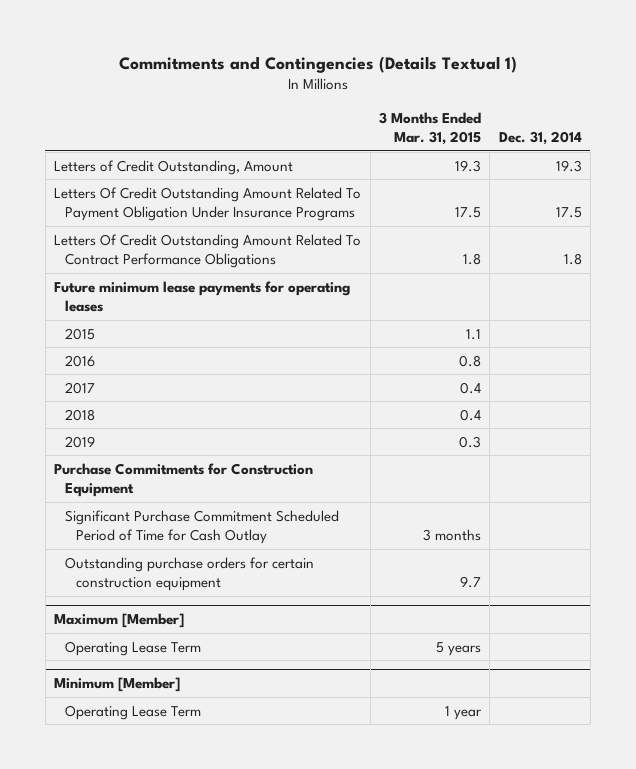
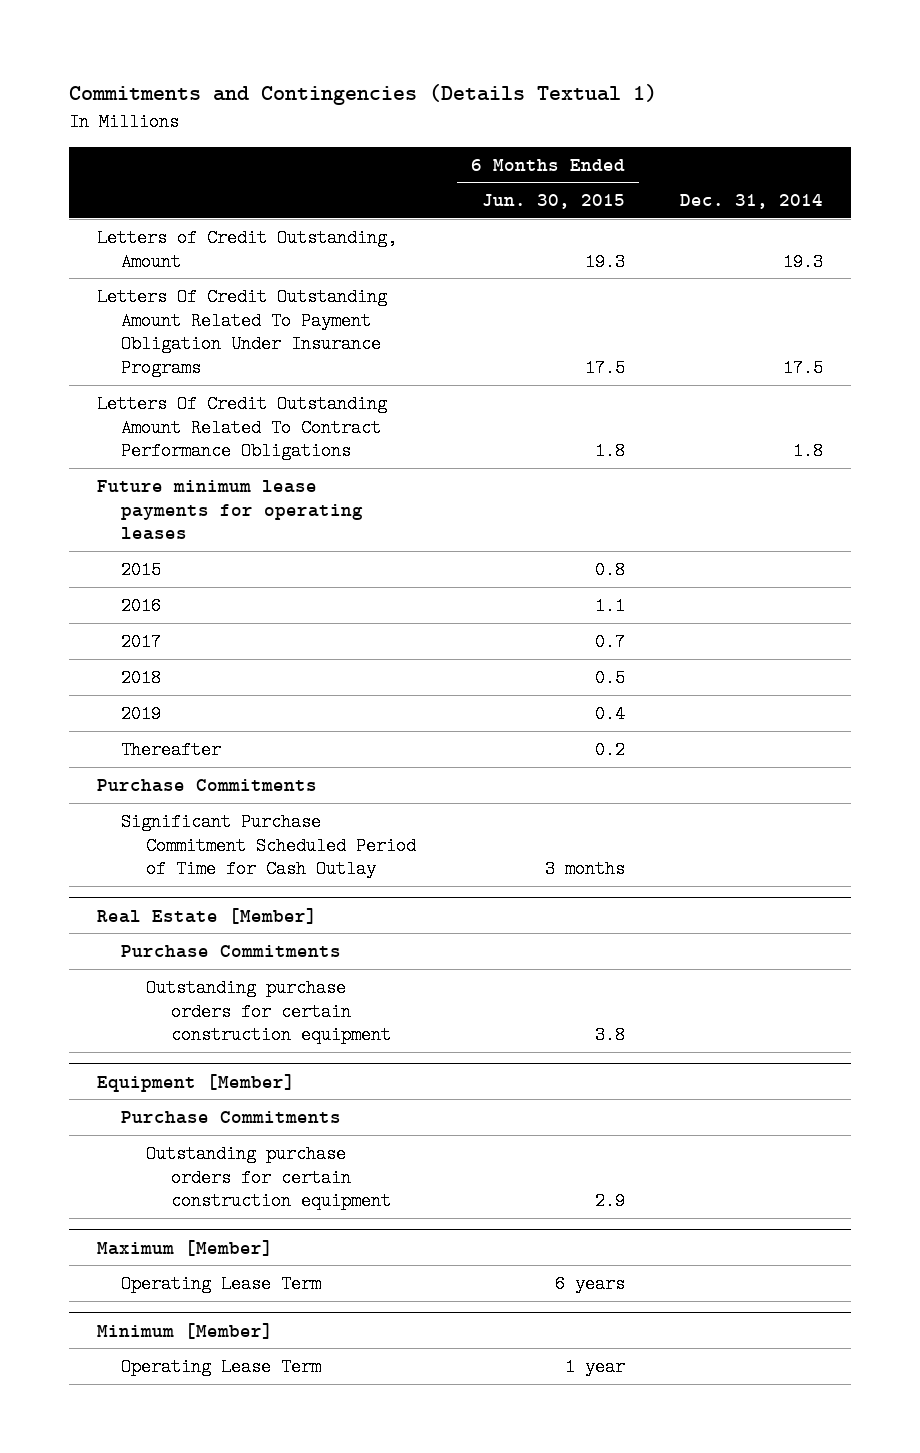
- | 3 Months Ended Mar. 31, 2015 | Dec. 31, 2014
+ | 6 Months Ended Jun. 30, 2015 | Dec. 31, 2014
- Purchase Commitments for Construction Equipment
+ Thereafter | 0.2 |
+ Purchase Commitments
- Outstanding purchase orders for certain construction equipment | 9.7 |
+ Real Estate [Member]
+ Purchase Commitments
+ Outstanding purchase orders for certain construction equipment | 3.8 |
+ Equipment [Member]
+ Purchase Commitments
+ Outstanding purchase orders for certain construction equipment | 2.9 |

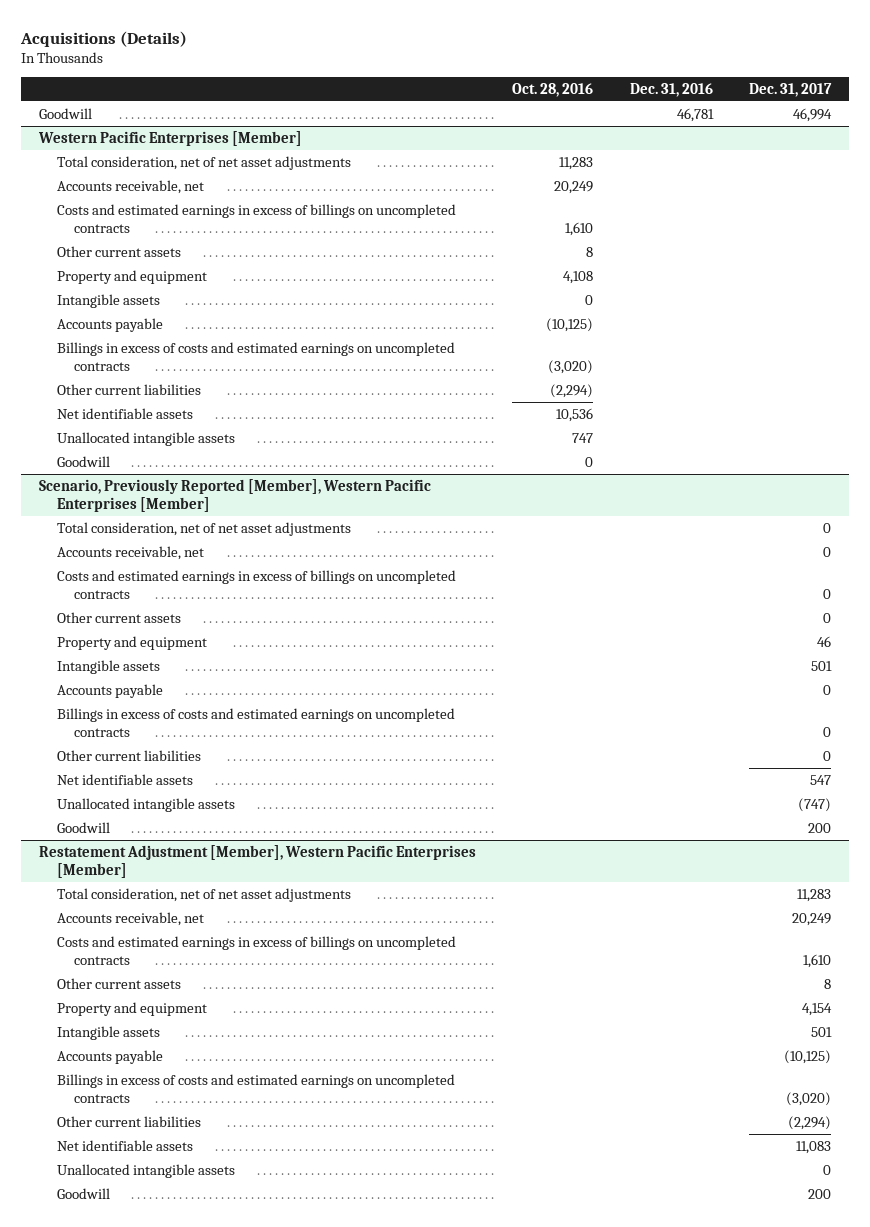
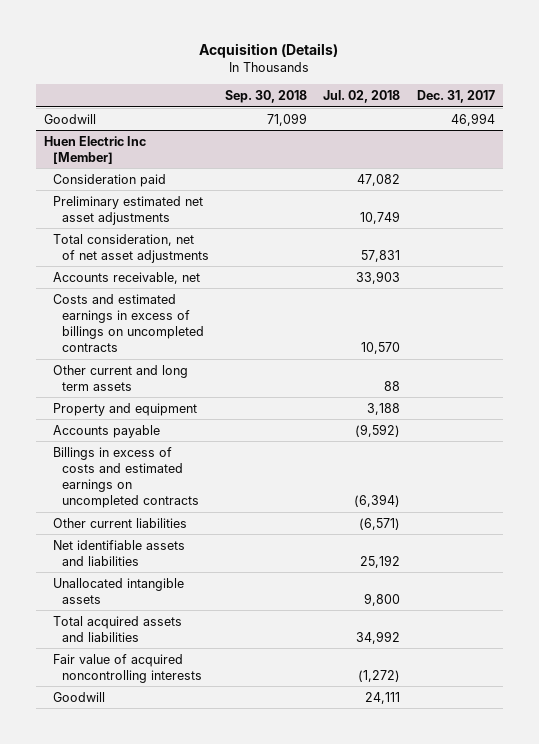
- Acquisitions (Details)
+ Acquisition (Details)
- | Oct. 28, 2016 | Dec. 31, 2016 | Dec. 31, 2017
+ | Sep. 30, 2018 | Jul. 02, 2018 | Dec. 31, 2017
- Western Pacific Enterprises [Member]
- Total consideration, net of net asset adjustments | 11,283 | |
- Accounts receivable, net | 20,249 | |
- Costs and estimated earnings in excess of billings on uncompleted contracts | 1,610 | |
- Other current assets | 8 | |
- Property and equipment | 4,108 | |
- Intangible assets | 0 | |
- Accounts payable | (10,125) | |
- Billings in excess of costs and estimated earnings on uncompleted contracts | (3,020) | |
- Other current liabilities | (2,294) | |
- Net identifiable assets | 10,536 | |
- Unallocated intangible assets | 747 | |
- Goodwill | 0 | |
- Scenario, Previously Reported [Member], Western Pacific Enterprises [Member]
- Total consideration, net of net asset adjustments | | | 0
- Accounts receivable, net | | | 0
- Costs and estimated earnings in excess of billings on uncompleted contracts | | | 0
- Other current assets | | | 0
- Property and equipment | | | 46
- Intangible assets | | | 501
- Accounts payable | | | 0
- Billings in excess of costs and estimated earnings on uncompleted contracts | | | 0
- Other current liabilities | | | 0
- Net identifiable assets | | | 547
- Unallocated intangible assets | | | (747)
- Goodwill | | | 200
- Restatement Adjustment [Member], Western Pacific Enterprises [Member]
- Total consideration, net of net asset adjustments | | | 11,283
- Accounts receivable, net | | | 20,249
- Costs and estimated earnings in excess of billings on uncompleted contracts | | | 1,610
- Other current assets | | | 8
- Property and equipment | | | 4,154
- Intangible assets | | | 501
- Accounts payable | | | (10,125)
- Billings in excess of costs and estimated earnings on uncompleted contracts | | | (3,020)
- Other current liabilities | | | (2,294)
- Net identifiable assets | | | 11,083
- Unallocated intangible assets | | | 0
- Goodwill | | | 200
+ Huen Electric Inc [Member]
+ Consideration paid | | 47,082 |
+ Preliminary estimated net asset adjustments | | 10,749 |
+ Total consideration, net of net asset adjustments | | 57,831 |
+ Accounts receivable, net | | 33,903 |
+ Costs and estimated earnings in excess of billings on uncompleted contracts | | 10,570 |
+ Other current and long term assets | | 88 |
+ Property and equipment | | 3,188 |
+ Accounts payable | | (9,592) |
+ Billings in excess of costs and estimated earnings on uncompleted contracts | | (6,394) |
+ Other current liabilities | | (6,571) |
+ Net identifiable assets and liabilities | | 25,192 |
+ Unallocated intangible assets | | 9,800 |
+ Total acquired assets and liabilities | | 34,992 |
+ Fair value of acquired noncontrolling interests | | (1,272) |
+ Goodwill | | 24,111 |

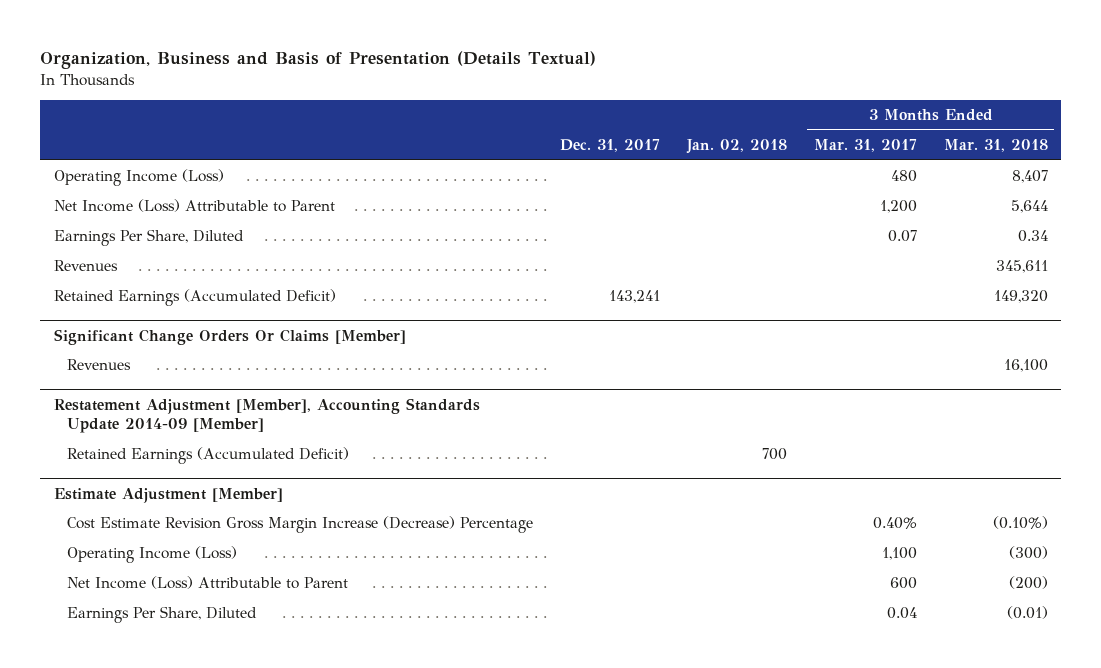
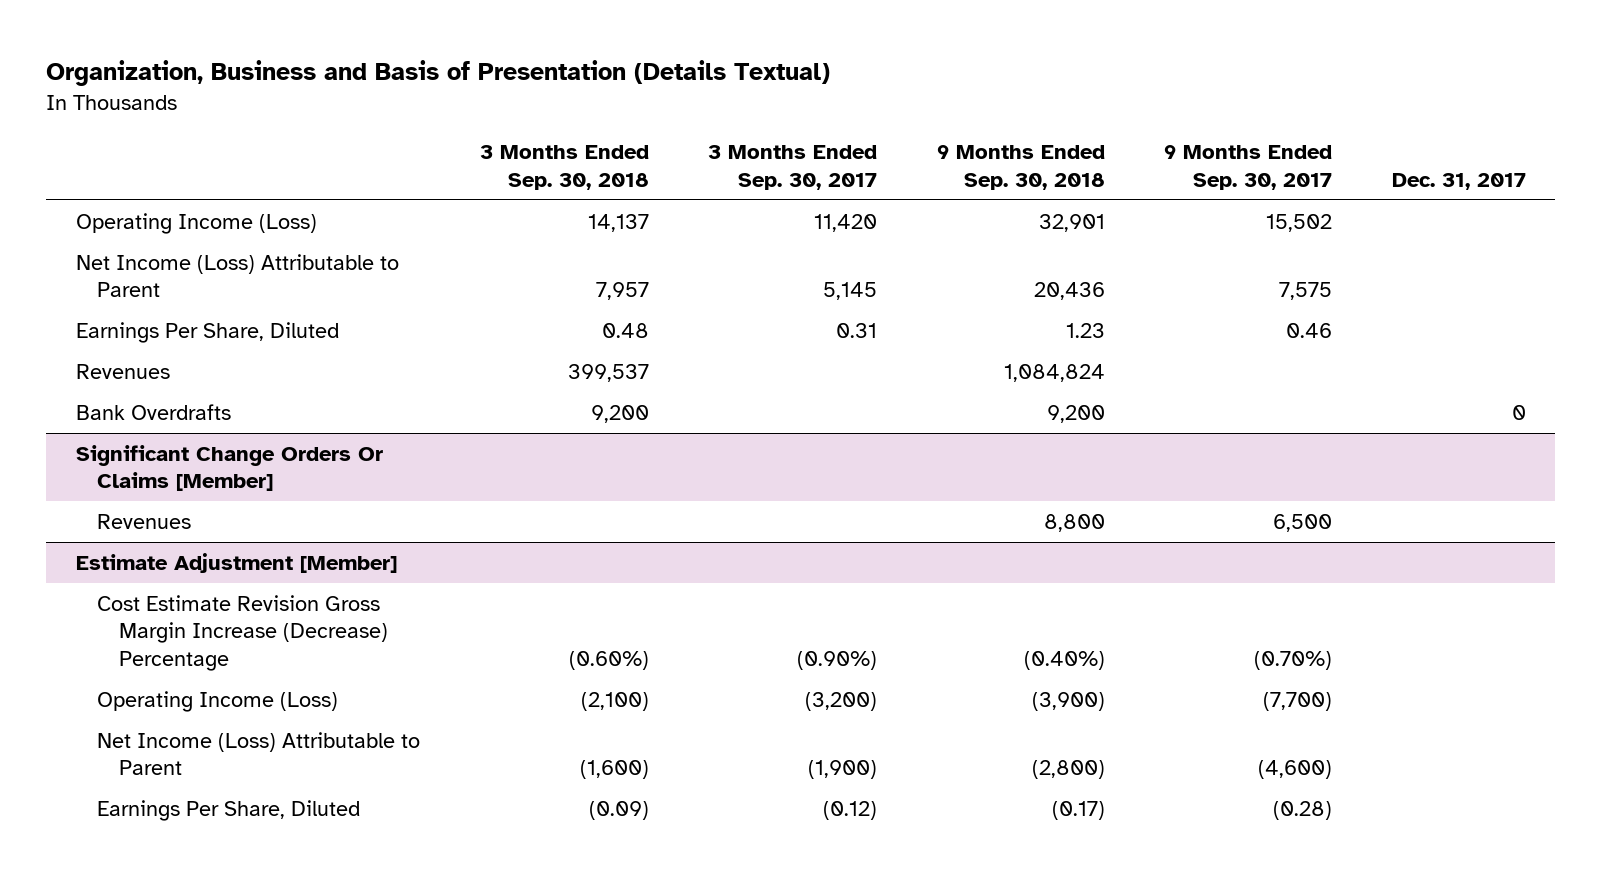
- | Dec. 31, 2017 | Jan. 02, 2018 | 3 Months Ended Mar. 31, 2017 | 3 Months Ended Mar. 31, 2018
+ | 3 Months Ended Sep. 30, 2018 | 3 Months Ended Sep. 30, 2017 | 9 Months Ended Sep. 30, 2018 | 9 Months Ended Sep. 30, 2017 | Dec. 31, 2017
- Retained Earnings (Accumulated Deficit) | 143,241 | | | 149,320
+ Bank Overdrafts | 9,200 | | 9,200 | | 0
- Restatement Adjustment [Member], Accounting Standards Update 2014-09 [Member]
- Retained Earnings (Accumulated Deficit) | | 700 | |

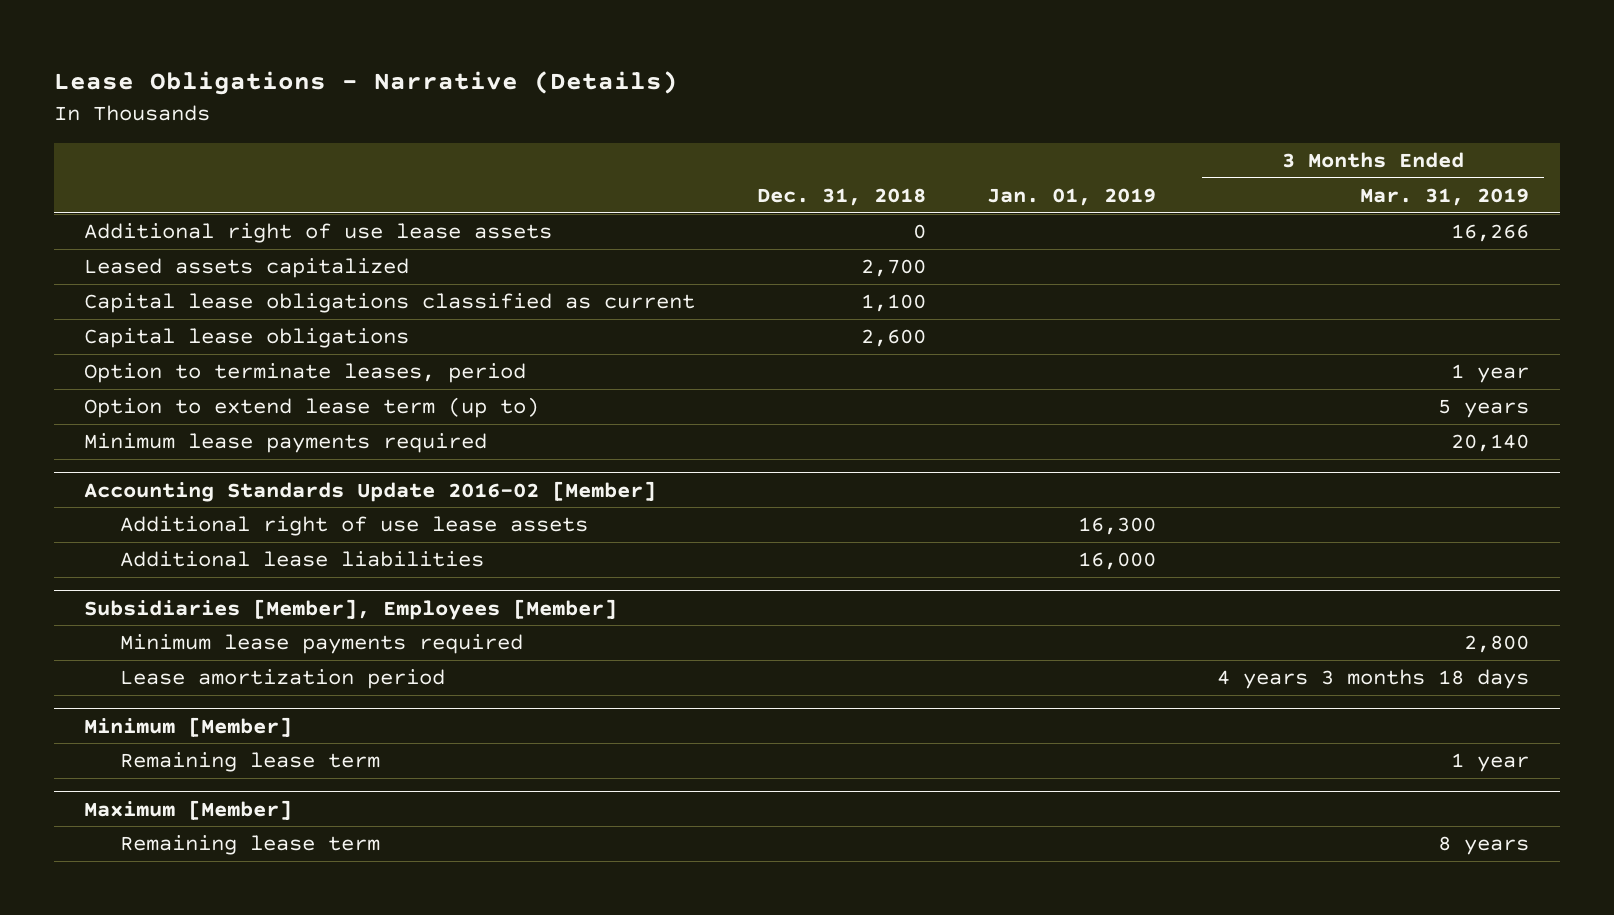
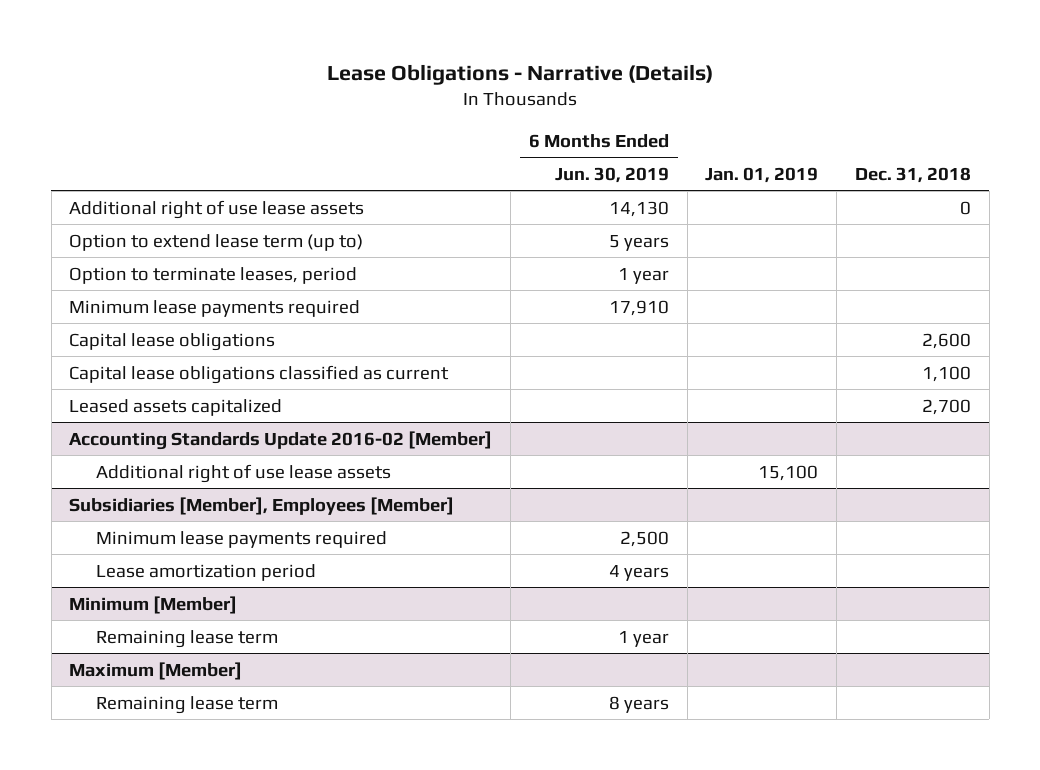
- | Dec. 31, 2018 | Jan. 01, 2019 | 3 Months Ended Mar. 31, 2019
+ | 6 Months Ended Jun. 30, 2019 | Jan. 01, 2019 | Dec. 31, 2018
moved down: Option to terminate leases, period | 1 year | |
moved down: Capital lease obligations | | | 2,600
moved down: Capital lease obligations classified as current | | | 1,100
moved down: Leased assets capitalized | | | 2,700
@ Accounting Standards Update 2016-02 [Member]
- Additional right of use lease assets | | 16,300 |
- Additional lease liabilities | | 16,000 |
+ Additional right of use lease assets | | 15,100 |

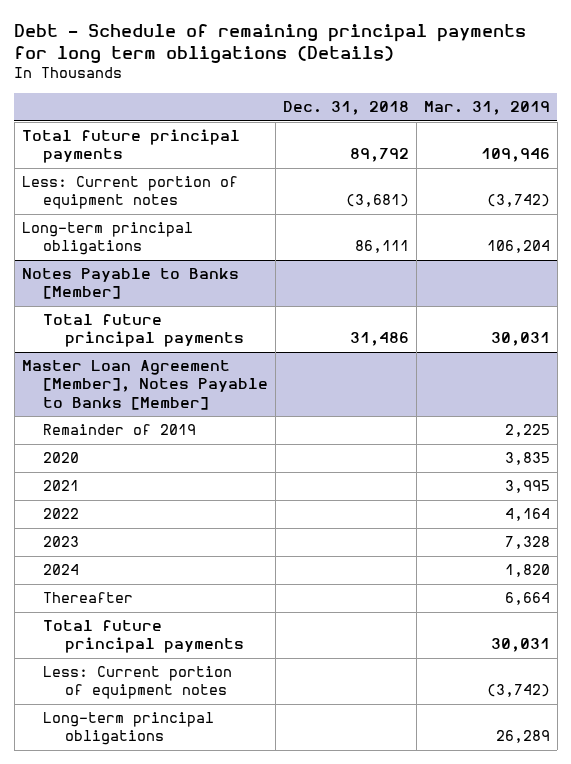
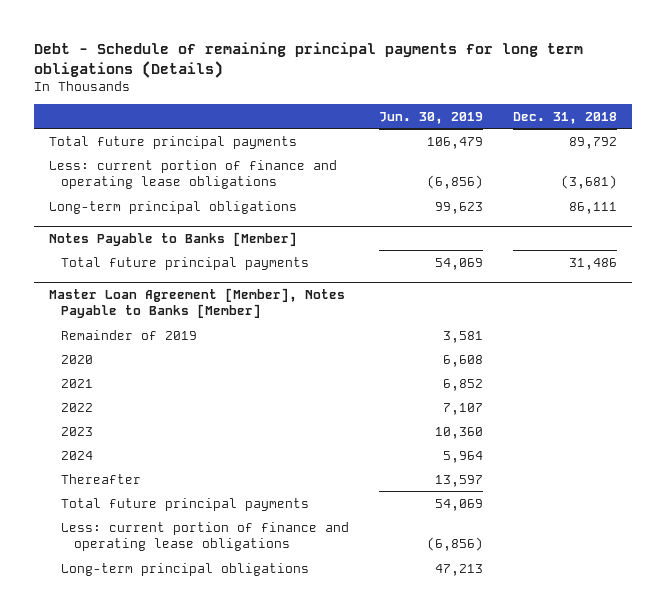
- | Dec. 31, 2018 | Mar. 31, 2019
+ | Jun. 30, 2019 | Dec. 31, 2018
- Less: Current portion of equipment notes | (3,681) | (3,742)
+ Less: current portion of finance and operating lease obligations | (6,856) | (3,681)
@ Master Loan Agreement [Member], Notes Payable to Banks [Member]
- Less: Current portion of equipment notes | | (3,742)
+ Less: current portion of finance and operating lease obligations | (6,856) |

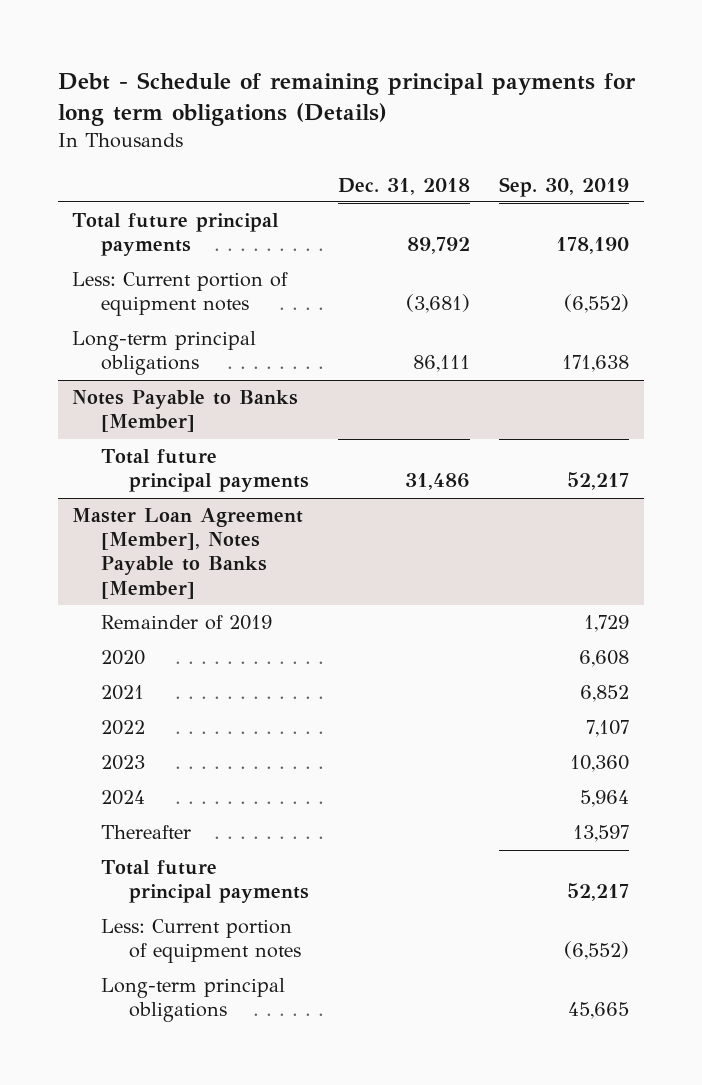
- | Jun. 30, 2019 | Dec. 31, 2018
+ | Dec. 31, 2018 | Sep. 30, 2019
- Less: current portion of finance and operating lease obligations | (6,856) | (3,681)
+ Less: Current portion of equipment notes | (3,681) | (6,552)
@ Master Loan Agreement [Member], Notes Payable to Banks [Member]
- Less: current portion of finance and operating lease obligations | (6,856) |
+ Less: Current portion of equipment notes | | (6,552)

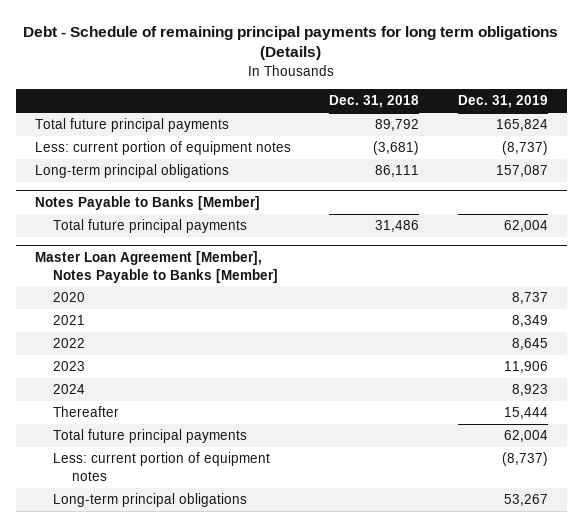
- | Dec. 31, 2018 | Sep. 30, 2019
+ | Dec. 31, 2018 | Dec. 31, 2019
- Less: Current portion of equipment notes | (3,681) | (6,552)
+ Less: current portion of equipment notes | (3,681) | (8,737)
@ Master Loan Agreement [Member], Notes Payable to Banks [Member]
- Remainder of 2019 | | 1,729
- Less: Current portion of equipment notes | | (6,552)
+ Less: current portion of equipment notes | | (8,737)

